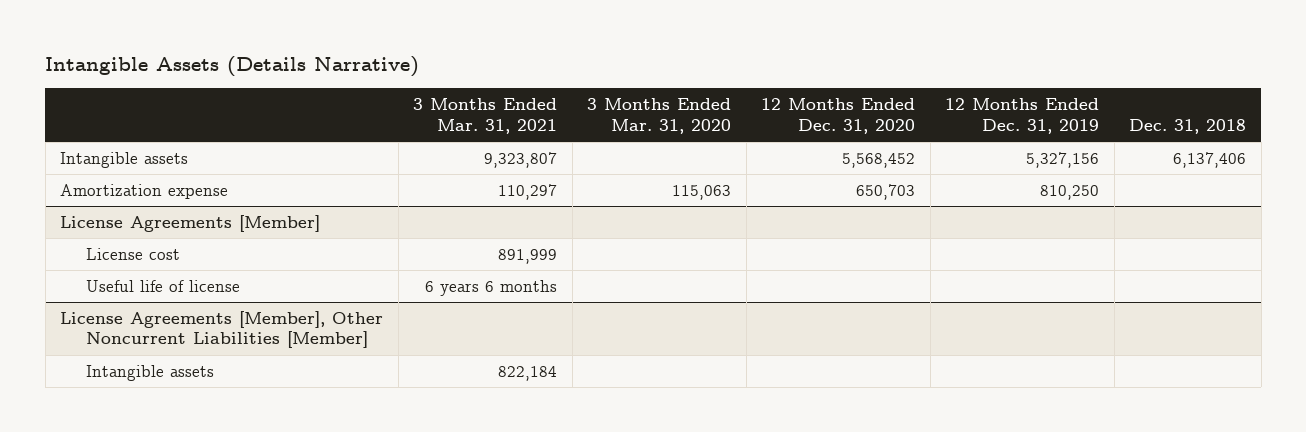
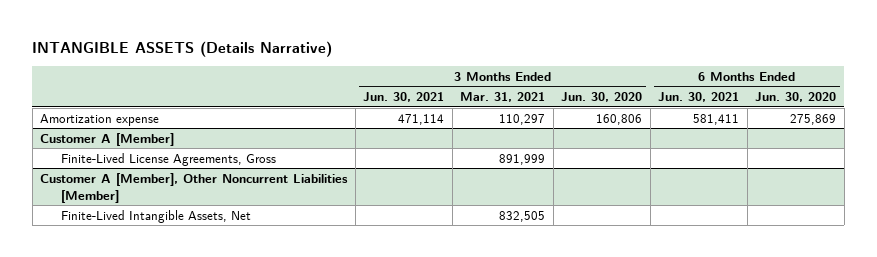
- Intangible Assets (Details Narrative)
+ INTANGIBLE ASSETS (Details Narrative)
- | 3 Months Ended Mar. 31, 2021 | 3 Months Ended Mar. 31, 2020 | 12 Months Ended Dec. 31, 2020 | 12 Months Ended Dec. 31, 2019 | Dec. 31, 2018
+ | 3 Months Ended Jun. 30, 2021 | 3 Months Ended Mar. 31, 2021 | 3 Months Ended Jun. 30, 2020 | 6 Months Ended Jun. 30, 2021 | 6 Months Ended Jun. 30, 2020
- Intangible assets | 9,323,807 | | 5,568,452 | 5,327,156 | 6,137,406
- License Agreements [Member]
- License cost | 891,999 | | | |
- Useful life of license | 6 years 6 months | | | |
- License Agreements [Member], Other Noncurrent Liabilities [Member]
- Intangible assets | 822,184 | | | |
+ Customer A [Member]
+ Finite-Lived License Agreements, Gross | | 891,999 | | |
+ Customer A [Member], Other Noncurrent Liabilities [Member]
+ Finite-Lived Intangible Assets, Net | | 832,505 | | |

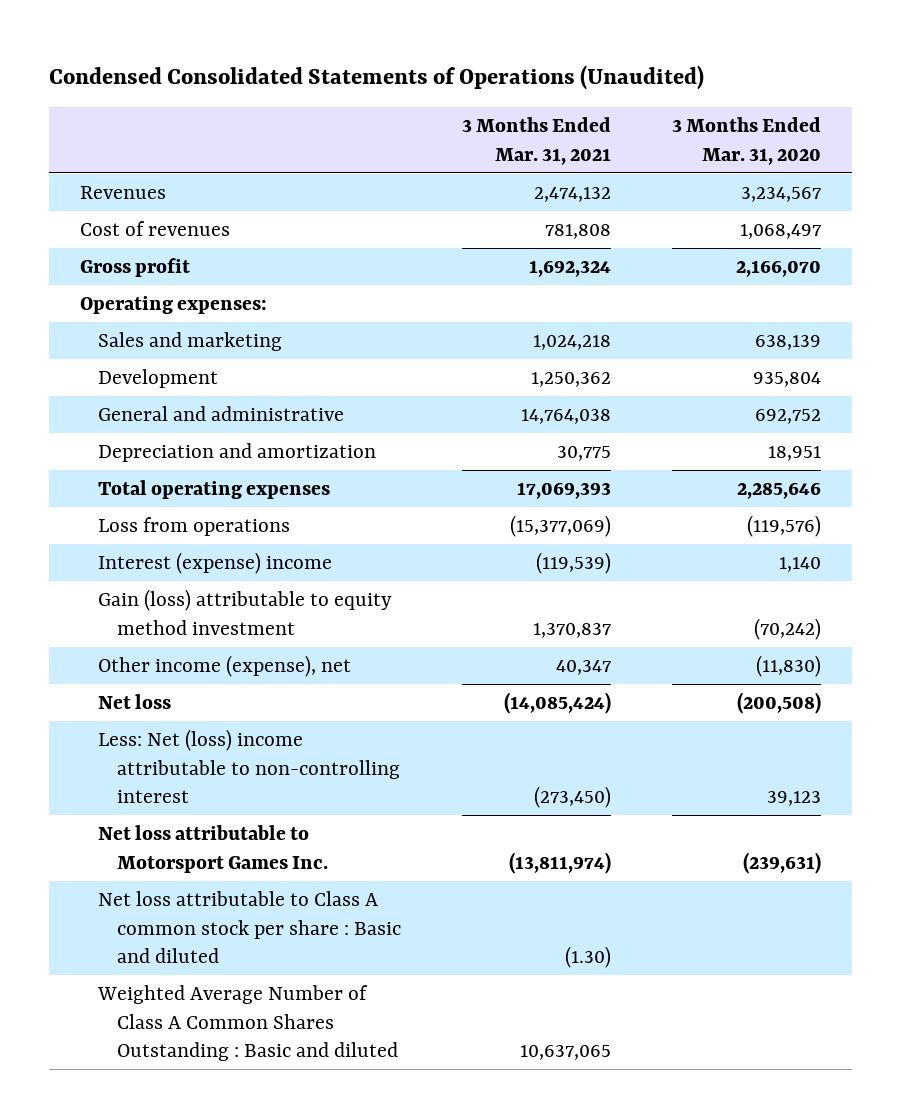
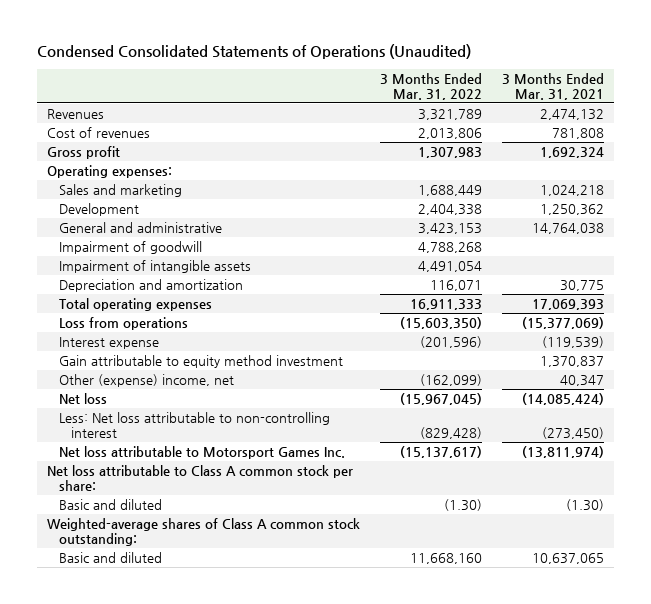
- | 3 Months Ended Mar. 31, 2021 | 3 Months Ended Mar. 31, 2020
+ | 3 Months Ended Mar. 31, 2022 | 3 Months Ended Mar. 31, 2021
+ Impairment of goodwill | 4,788,268 |
+ Impairment of intangible assets | 4,491,054 |
- Interest (expense) income | (119,539) | 1,140
- Gain (loss) attributable to equity method investment | 1,370,837 | (70,242)
- Other income (expense), net | 40,347 | (11,830)
+ Interest expense | (201,596) | (119,539)
+ Gain attributable to equity method investment | | 1,370,837
+ Other (expense) income, net | (162,099) | 40,347
- Less: Net (loss) income attributable to non-controlling interest | (273,450) | 39,123
+ Less: Net loss attributable to non-controlling interest | (829,428) | (273,450)
- Net loss attributable to Class A common stock per share : Basic and diluted | (1.30) |
- Weighted Average Number of Class A Common Shares Outstanding : Basic and diluted | 10,637,065 |
+ Net loss attributable to Class A common stock per share:
+ Basic and diluted | (1.30) | (1.30)
+ Weighted-average shares of Class A common stock outstanding:
+ Basic and diluted | 11,668,160 | 10,637,065

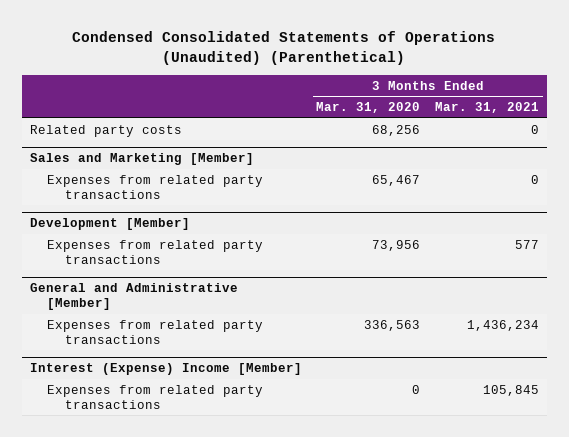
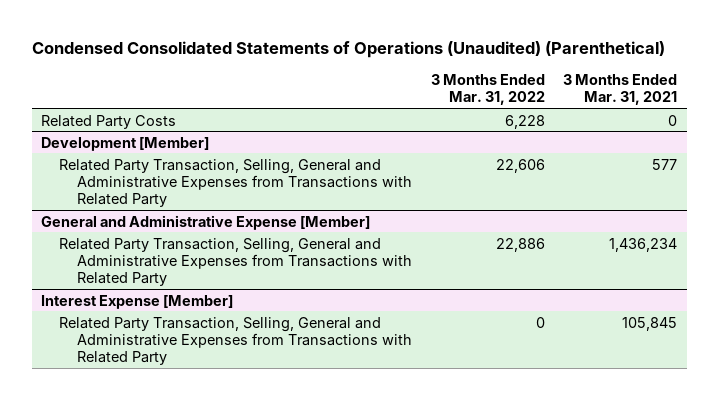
- | 3 Months Ended Mar. 31, 2020 | 3 Months Ended Mar. 31, 2021
+ | 3 Months Ended Mar. 31, 2022 | 3 Months Ended Mar. 31, 2021
- Related party costs | 68,256 | 0
- Sales and Marketing [Member]
- Expenses from related party transactions | 65,467 | 0
+ Related Party Costs | 6,228 | 0
@ Development [Member]
- Expenses from related party transactions | 73,956 | 577
- General and Administrative [Member]
- Expenses from related party transactions | 336,563 | 1,436,234
- Interest (Expense) Income [Member]
- Expenses from related party transactions | 0 | 105,845
@ Development [Member]
+ Related Party Transaction, Selling, General and Administrative Expenses from Transactions with Related Party | 22,606 | 577
+ General and Administrative Expense [Member]
+ Related Party Transaction, Selling, General and Administrative Expenses from Transactions with Related Party | 22,886 | 1,436,234
+ Interest Expense [Member]
+ Related Party Transaction, Selling, General and Administrative Expenses from Transactions with Related Party | 0 | 105,845

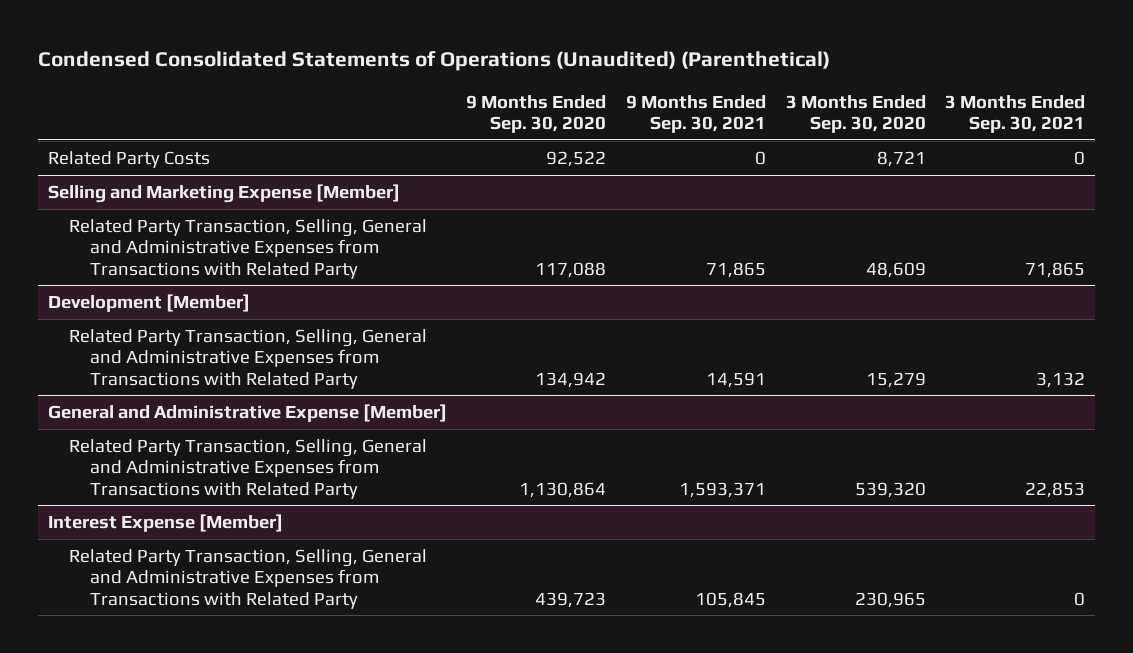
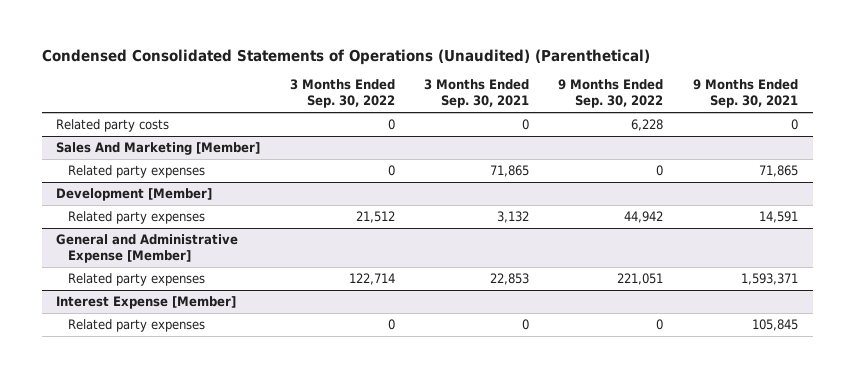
- | 9 Months Ended Sep. 30, 2020 | 9 Months Ended Sep. 30, 2021 | 3 Months Ended Sep. 30, 2020 | 3 Months Ended Sep. 30, 2021
+ | 3 Months Ended Sep. 30, 2022 | 3 Months Ended Sep. 30, 2021 | 9 Months Ended Sep. 30, 2022 | 9 Months Ended Sep. 30, 2021
- Related Party Costs | 92,522 | 0 | 8,721 | 0
- Selling and Marketing Expense [Member]
- Related Party Transaction, Selling, General and Administrative Expenses from Transactions with Related Party | 117,088 | 71,865 | 48,609 | 71,865
+ Related party costs | 0 | 0 | 6,228 | 0
+ Sales And Marketing [Member]
+ Related party expenses | 0 | 71,865 | 0 | 71,865
@ Development [Member]
- Related Party Transaction, Selling, General and Administrative Expenses from Transactions with Related Party | 134,942 | 14,591 | 15,279 | 3,132
+ Related party expenses | 21,512 | 3,132 | 44,942 | 14,591
@ General and Administrative Expense [Member]
- Related Party Transaction, Selling, General and Administrative Expenses from Transactions with Related Party | 1,130,864 | 1,593,371 | 539,320 | 22,853
+ Related party expenses | 122,714 | 22,853 | 221,051 | 1,593,371
@ Interest Expense [Member]
- Related Party Transaction, Selling, General and Administrative Expenses from Transactions with Related Party | 439,723 | 105,845 | 230,965 | 0
+ Related party expenses | 0 | 0 | 0 | 105,845

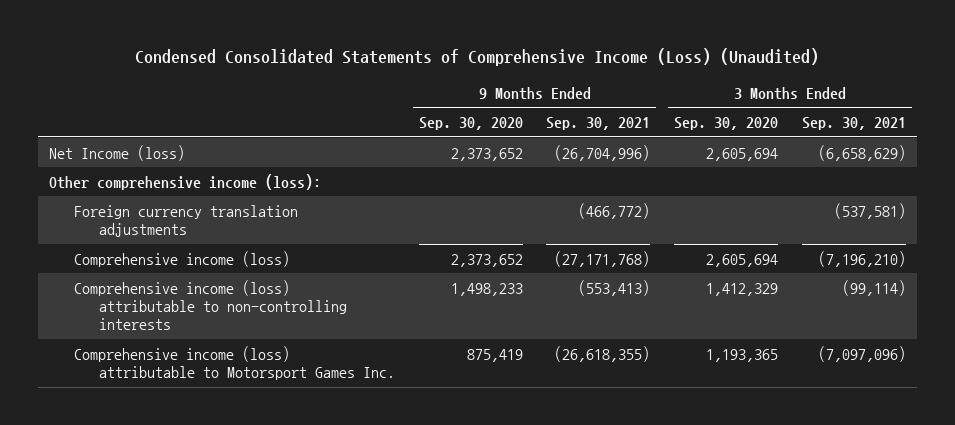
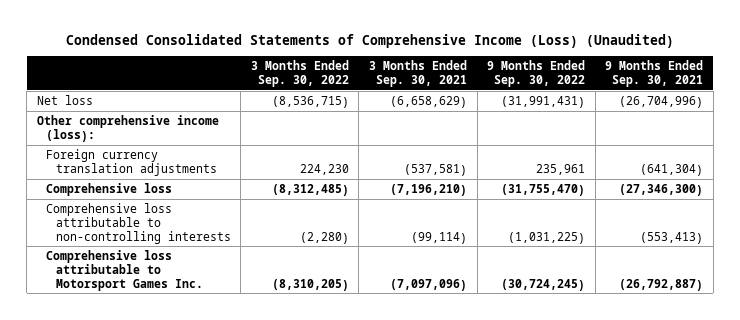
- | 9 Months Ended Sep. 30, 2020 | 9 Months Ended Sep. 30, 2021 | 3 Months Ended Sep. 30, 2020 | 3 Months Ended Sep. 30, 2021
+ | 3 Months Ended Sep. 30, 2022 | 3 Months Ended Sep. 30, 2021 | 9 Months Ended Sep. 30, 2022 | 9 Months Ended Sep. 30, 2021
- Net Income (loss) | 2,373,652 | (26,704,996) | 2,605,694 | (6,658,629)
+ Net loss | (8,536,715) | (6,658,629) | (31,991,431) | (26,704,996)
- Foreign currency translation adjustments | | (466,772) | | (537,581)
- Comprehensive income (loss) | 2,373,652 | (27,171,768) | 2,605,694 | (7,196,210)
- Comprehensive income (loss) attributable to non-controlling interests | 1,498,233 | (553,413) | 1,412,329 | (99,114)
- Comprehensive income (loss) attributable to Motorsport Games Inc. | 875,419 | (26,618,355) | 1,193,365 | (7,097,096)
+ Foreign currency translation adjustments | 224,230 | (537,581) | 235,961 | (641,304)
+ Comprehensive loss | (8,312,485) | (7,196,210) | (31,755,470) | (27,346,300)
+ Comprehensive loss attributable to non-controlling interests | (2,280) | (99,114) | (1,031,225) | (553,413)
+ Comprehensive loss attributable to Motorsport Games Inc. | (8,310,205) | (7,097,096) | (30,724,245) | (26,792,887)

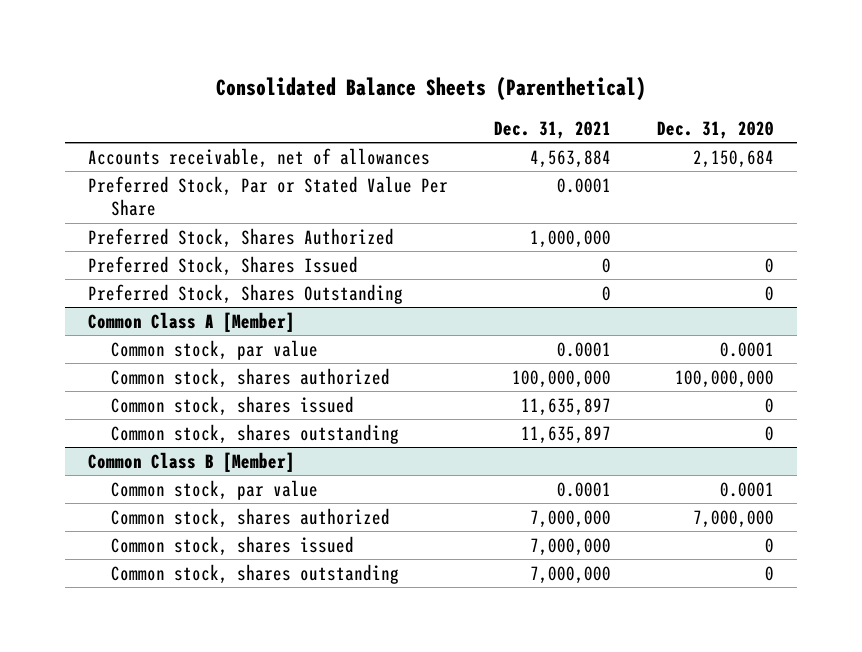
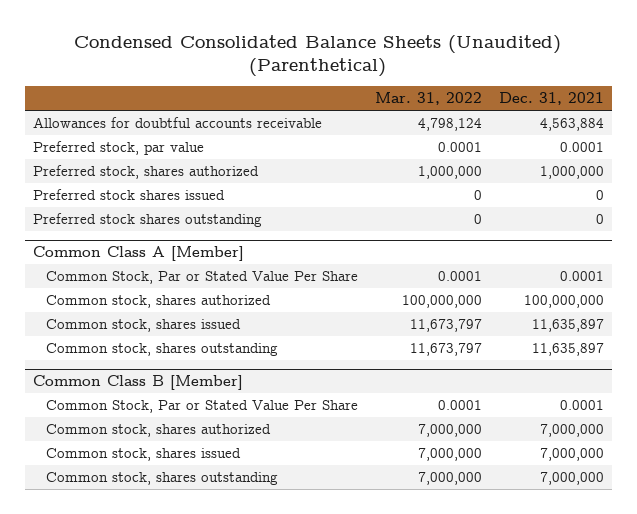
- Consolidated Balance Sheets (Parenthetical)
+ Condensed Consolidated Balance Sheets (Unaudited) (Parenthetical)
- | Dec. 31, 2021 | Dec. 31, 2020
+ | Mar. 31, 2022 | Dec. 31, 2021
- Accounts receivable, net of allowances | 4,563,884 | 2,150,684
- Preferred Stock, Par or Stated Value Per Share | 0.0001 |
- Preferred Stock, Shares Authorized | 1,000,000 |
- Preferred Stock, Shares Issued | 0 | 0
- Preferred Stock, Shares Outstanding | 0 | 0
+ Allowances for doubtful accounts receivable | 4,798,124 | 4,563,884
+ Preferred stock, par value | 0.0001 | 0.0001
+ Preferred stock, shares authorized | 1,000,000 | 1,000,000
+ Preferred stock shares issued | 0 | 0
+ Preferred stock shares outstanding | 0 | 0
@ Common Class A [Member]
- Common stock, par value | 0.0001 | 0.0001
+ Common Stock, Par or Stated Value Per Share | 0.0001 | 0.0001
@ Common Class B [Member]
- Common stock, par value | 0.0001 | 0.0001
+ Common Stock, Par or Stated Value Per Share | 0.0001 | 0.0001

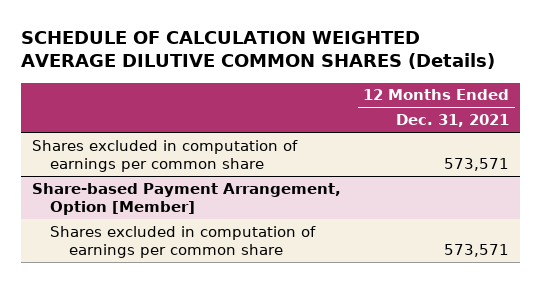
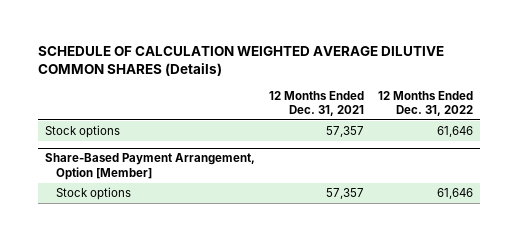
- | 12 Months Ended Dec. 31, 2021
+ | 12 Months Ended Dec. 31, 2021 | 12 Months Ended Dec. 31, 2022
- Shares excluded in computation of earnings per common share | 573,571
- Share-based Payment Arrangement, Option [Member]
- Shares excluded in computation of earnings per common share | 573,571
+ Stock options | 57,357 | 61,646
+ Share-Based Payment Arrangement, Option [Member]
+ Stock options | 57,357 | 61,646

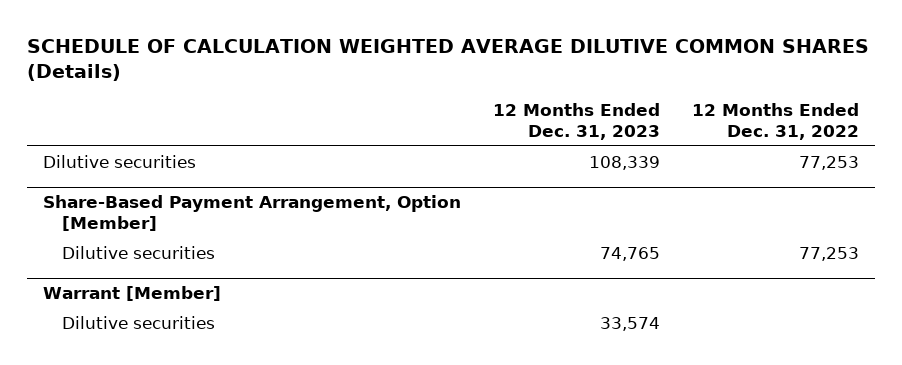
- | 12 Months Ended Dec. 31, 2021 | 12 Months Ended Dec. 31, 2022
+ | 12 Months Ended Dec. 31, 2023 | 12 Months Ended Dec. 31, 2022
- Stock options | 57,357 | 61,646
+ Dilutive securities | 108,339 | 77,253
@ Share-Based Payment Arrangement, Option [Member]
- Stock options | 57,357 | 61,646
+ Dilutive securities | 74,765 | 77,253
+ Warrant [Member]
+ Dilutive securities | 33,574 |

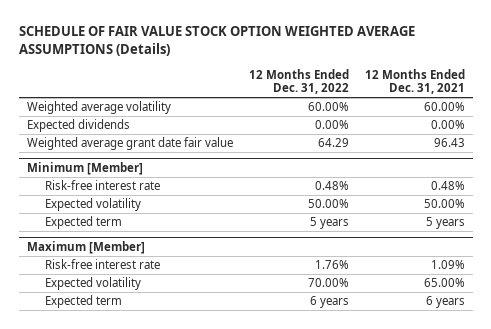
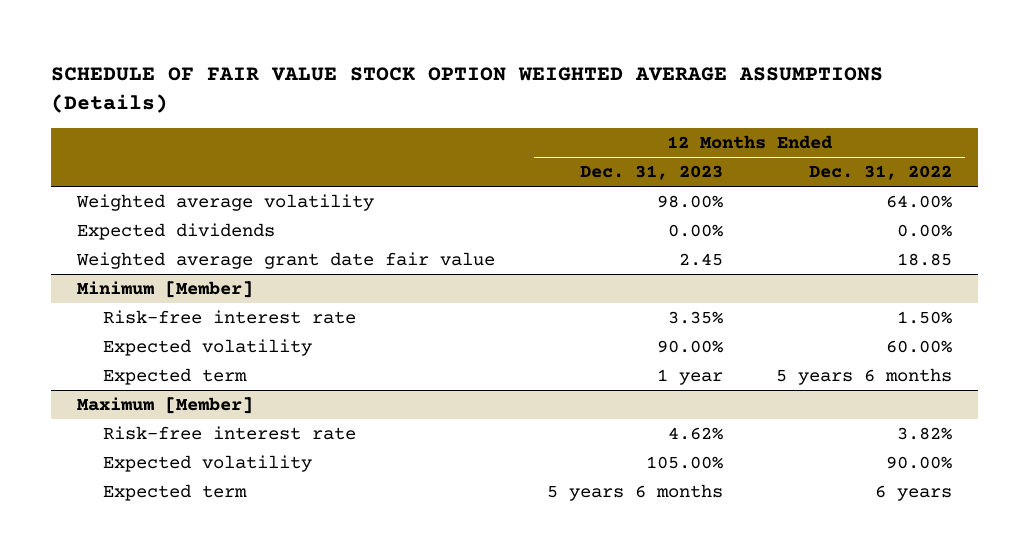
- | 12 Months Ended Dec. 31, 2022 | 12 Months Ended Dec. 31, 2021
+ | 12 Months Ended Dec. 31, 2023 | 12 Months Ended Dec. 31, 2022
- Weighted average volatility | 60.00% | 60.00%
+ Weighted average volatility | 98.00% | 64.00%
- Weighted average grant date fair value | 64.29 | 96.43
+ Weighted average grant date fair value | 2.45 | 18.85
@ Minimum [Member]
- Risk-free interest rate | 0.48% | 0.48%
- Expected volatility | 50.00% | 50.00%
- Expected term | 5 years | 5 years
+ Risk-free interest rate | 3.35% | 1.50%
+ Expected volatility | 90.00% | 60.00%
+ Expected term | 1 year | 5 years 6 months
@ Maximum [Member]
- Risk-free interest rate | 1.76% | 1.09%
- Expected volatility | 70.00% | 65.00%
+ Risk-free interest rate | 4.62% | 3.82%
+ Expected volatility | 105.00% | 90.00%

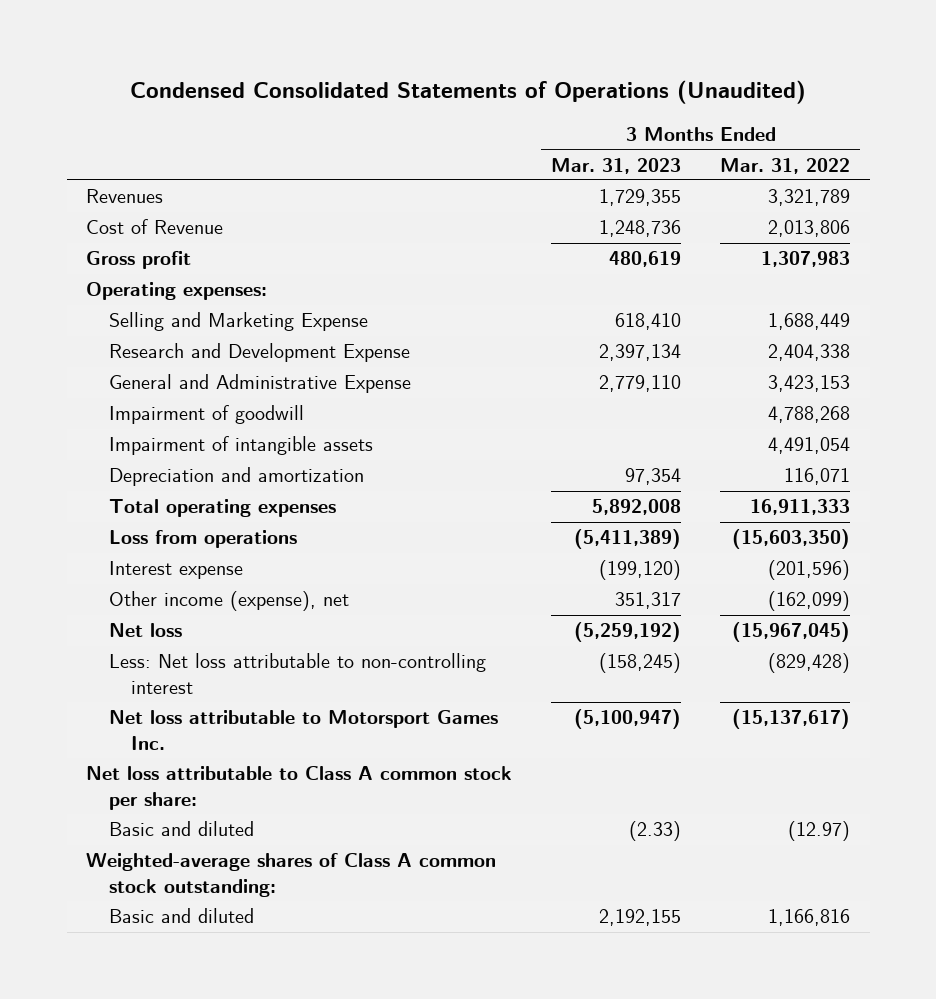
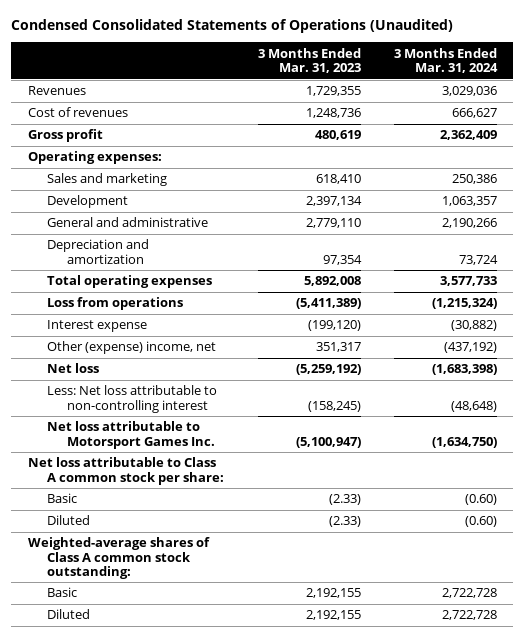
- | 3 Months Ended Mar. 31, 2023 | 3 Months Ended Mar. 31, 2022
+ | 3 Months Ended Mar. 31, 2023 | 3 Months Ended Mar. 31, 2024
- Cost of Revenue | 1,248,736 | 2,013,806
+ Cost of revenues | 1,248,736 | 666,627
- Selling and Marketing Expense | 618,410 | 1,688,449
- Research and Development Expense | 2,397,134 | 2,404,338
- General and Administrative Expense | 2,779,110 | 3,423,153
- Impairment of goodwill | | 4,788,268
- Impairment of intangible assets | | 4,491,054
+ Sales and marketing | 618,410 | 250,386
+ Development | 2,397,134 | 1,063,357
+ General and administrative | 2,779,110 | 2,190,266
- Other income (expense), net | 351,317 | (162,099)
+ Other (expense) income, net | 351,317 | (437,192)
- Basic and diluted | (2.33) | (12.97)
+ Basic | (2.33) | (0.60)
+ Diluted | (2.33) | (0.60)
- Basic and diluted | 2,192,155 | 1,166,816
+ Basic | 2,192,155 | 2,722,728
+ Diluted | 2,192,155 | 2,722,728

